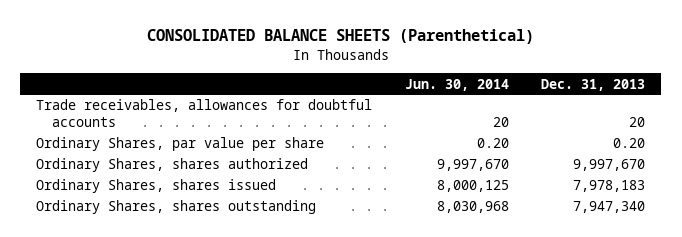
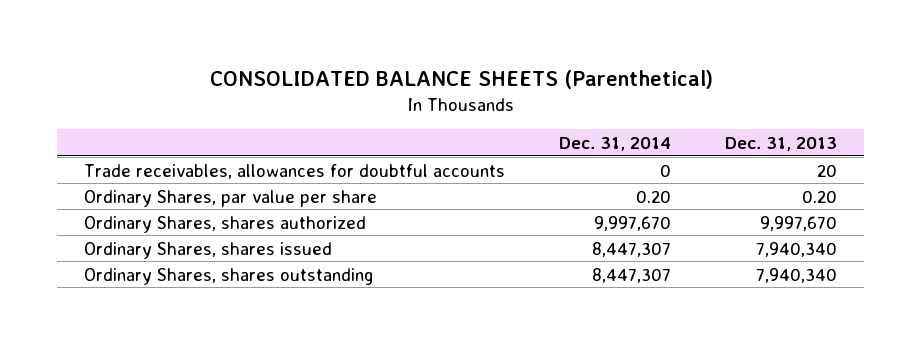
- | Jun. 30, 2014 | Dec. 31, 2013
+ | Dec. 31, 2014 | Dec. 31, 2013
- Ordinary Shares, shares issued | 8,000,125 | 7,978,183
- Ordinary Shares, shares outstanding | 8,030,968 | 7,947,340
+ Ordinary Shares, shares issued | 8,447,307 | 7,940,340
+ Ordinary Shares, shares outstanding | 8,447,307 | 7,940,340

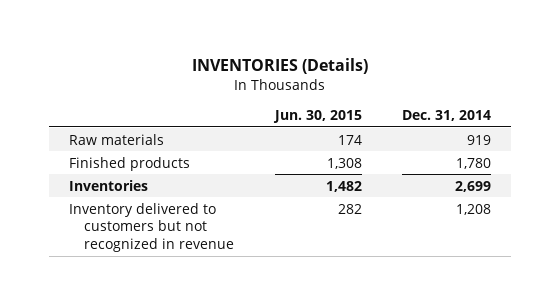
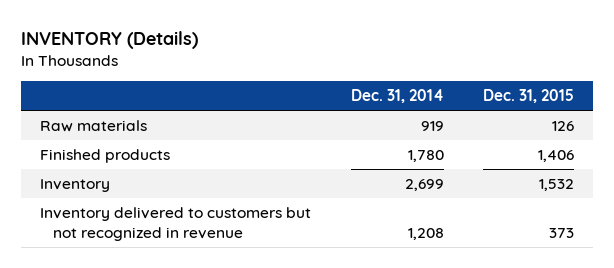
- INVENTORIES (Details)
+ INVENTORY (Details)
- | Jun. 30, 2015 | Dec. 31, 2014
+ | Dec. 31, 2014 | Dec. 31, 2015
- Inventories | 1,482 | 2,699
+ Inventory | 2,699 | 1,532

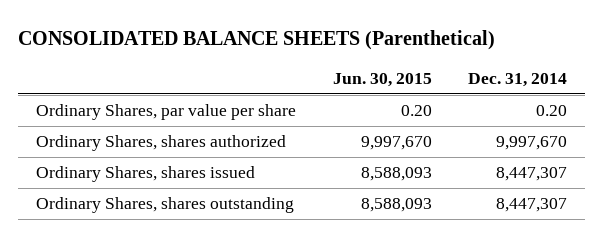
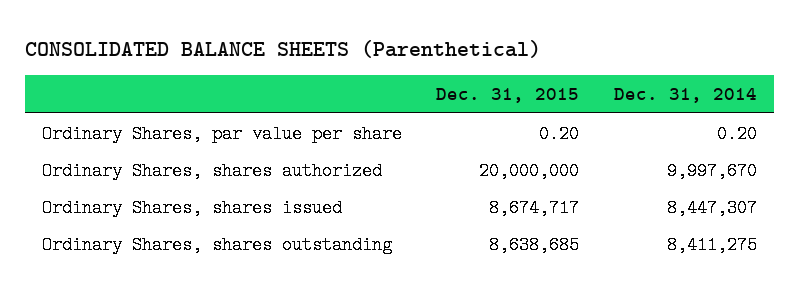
- | Jun. 30, 2015 | Dec. 31, 2014
+ | Dec. 31, 2015 | Dec. 31, 2014
- Ordinary Shares, shares outstanding | 8,588,093 | 8,447,307
+ Ordinary Shares, shares outstanding | 8,638,685 | 8,411,275

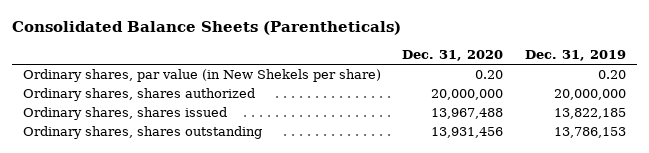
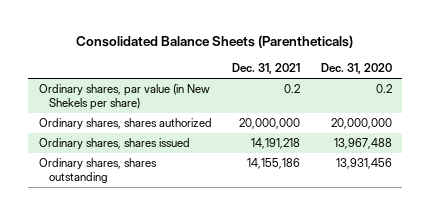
- | Dec. 31, 2020 | Dec. 31, 2019
+ | Dec. 31, 2021 | Dec. 31, 2020
- Ordinary shares, par value (in New Shekels per share) | 0.20 | 0.20
+ Ordinary shares, par value (in New Shekels per share) | 0.2 | 0.2

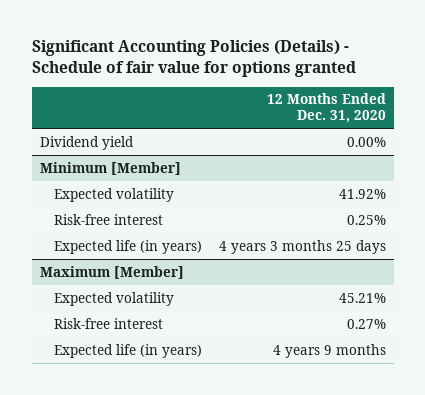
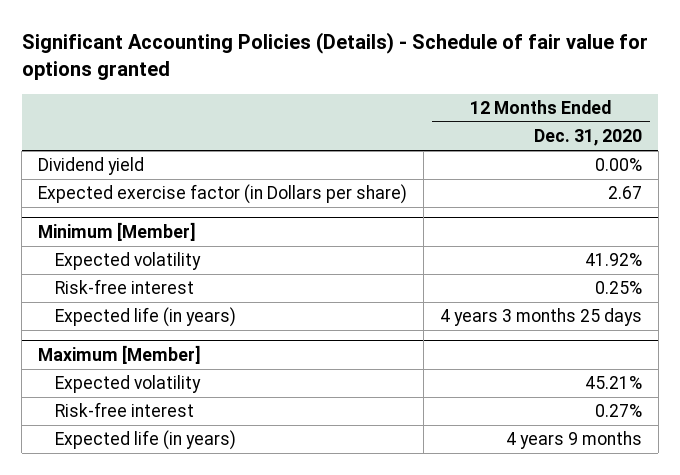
+ Expected exercise factor (in Dollars per share) | 2.67

